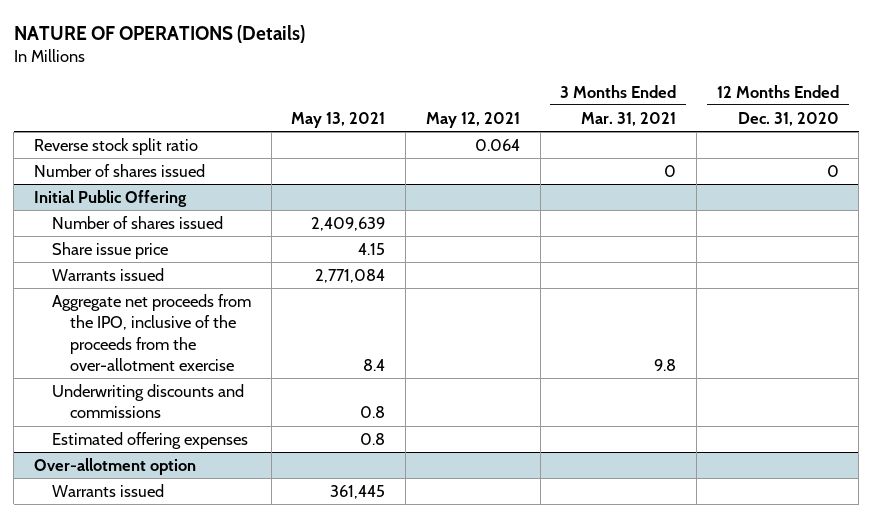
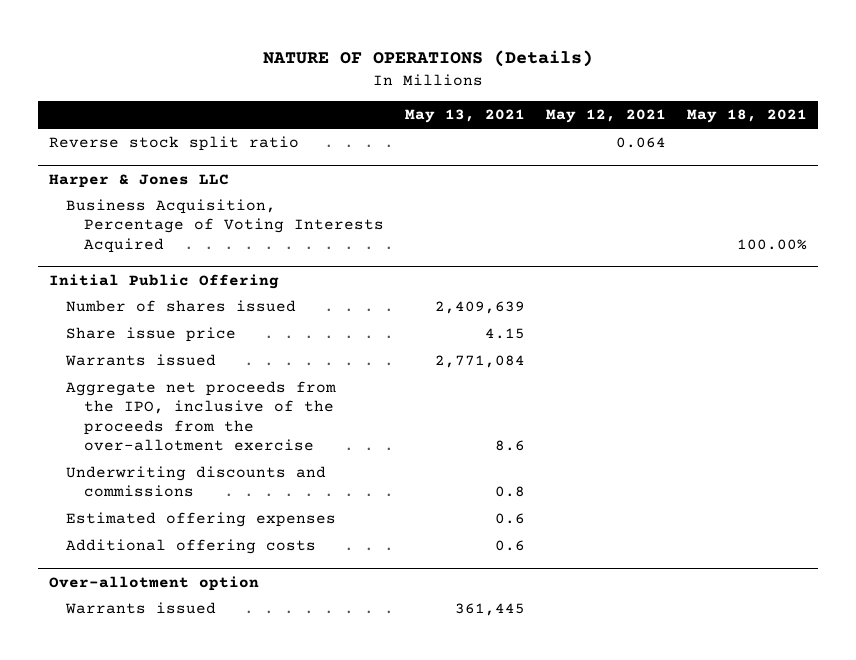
- | May 13, 2021 | May 12, 2021 | 3 Months Ended Mar. 31, 2021 | 12 Months Ended Dec. 31, 2020
+ | May 13, 2021 | May 12, 2021 | May 18, 2021
- Number of shares issued | | | 0 | 0
+ Harper & Jones LLC
+ Business Acquisition, Percentage of Voting Interests Acquired | | | 100.00%
@ Initial Public Offering
- Aggregate net proceeds from the IPO, inclusive of the proceeds from the over-allotment exercise | 8.4 | | 9.8 |
+ Aggregate net proceeds from the IPO, inclusive of the proceeds from the over-allotment exercise | 8.6 | |
- Estimated offering expenses | 0.8 | | |
+ Estimated offering expenses | 0.6 | |
+ Additional offering costs | 0.6 | |

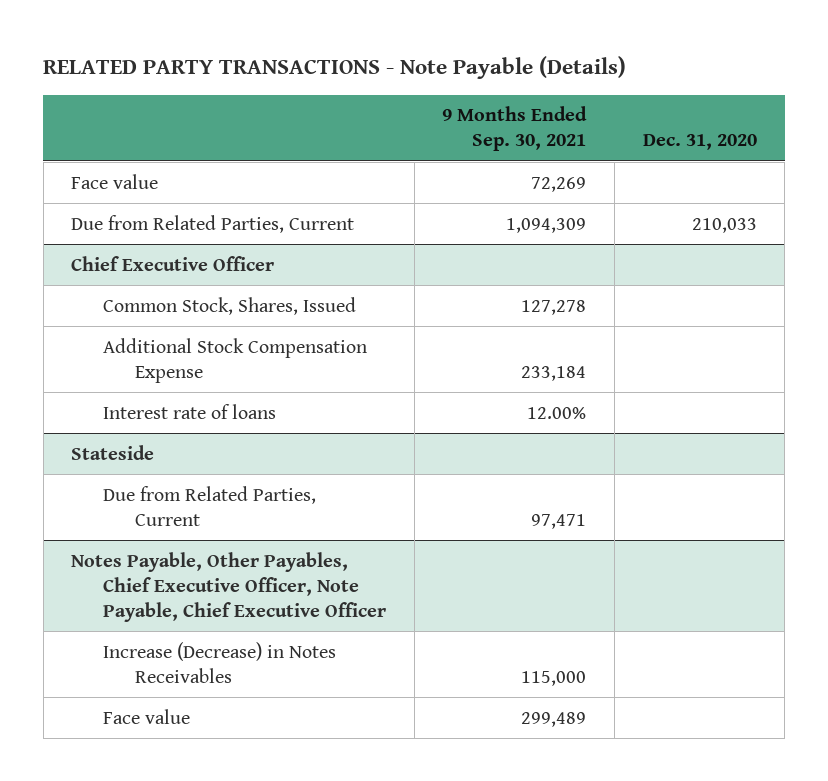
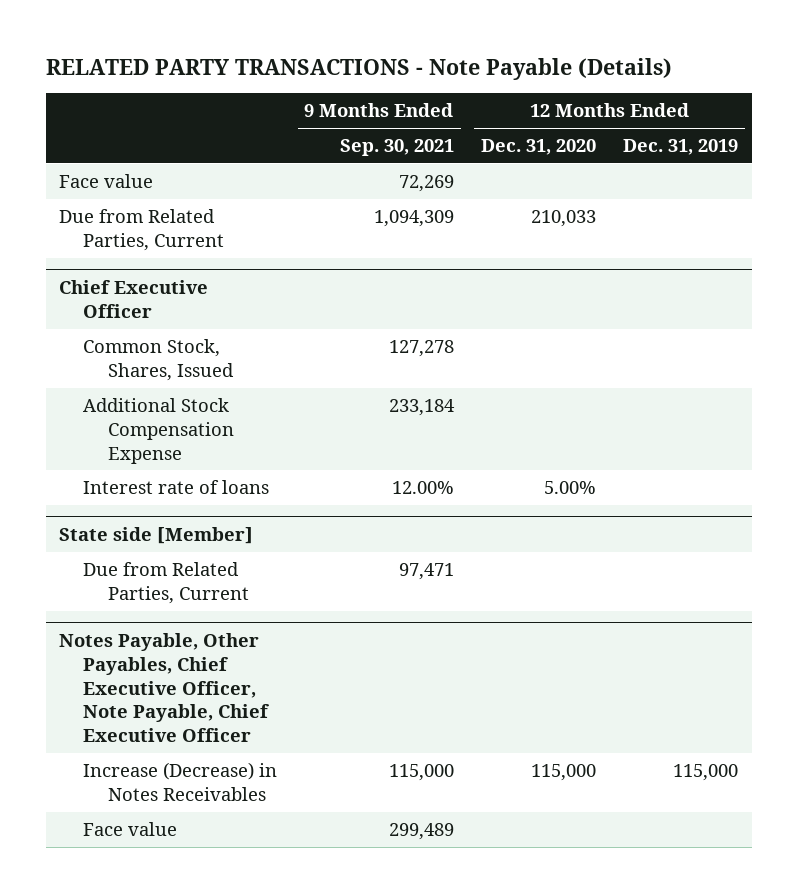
- | 9 Months Ended Sep. 30, 2021 | Dec. 31, 2020
+ | 9 Months Ended Sep. 30, 2021 | 12 Months Ended Dec. 31, 2020 | 12 Months Ended Dec. 31, 2019
- Stateside
+ State side [Member]

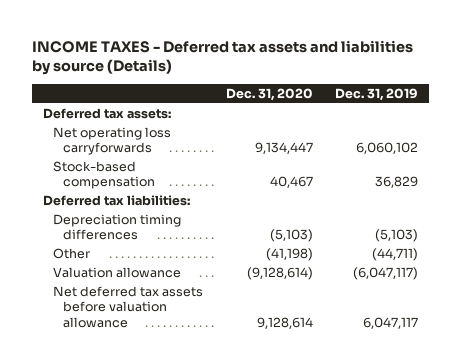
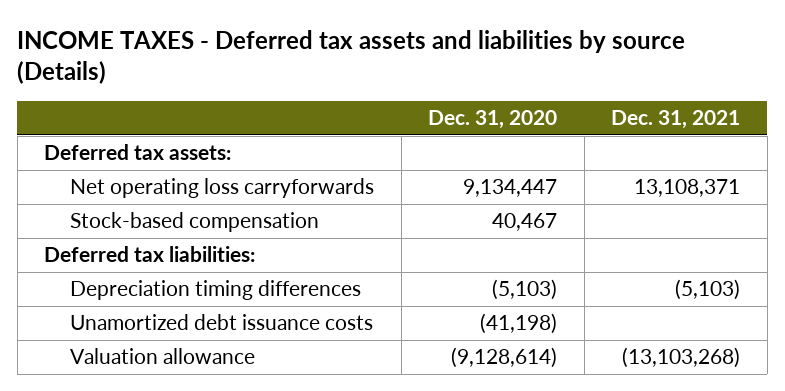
- | Dec. 31, 2020 | Dec. 31, 2019
+ | Dec. 31, 2020 | Dec. 31, 2021
- Other | (41,198) | (44,711)
+ Unamortized debt issuance costs | (41,198) |
- Net deferred tax assets before valuation allowance | 9,128,614 | 6,047,117

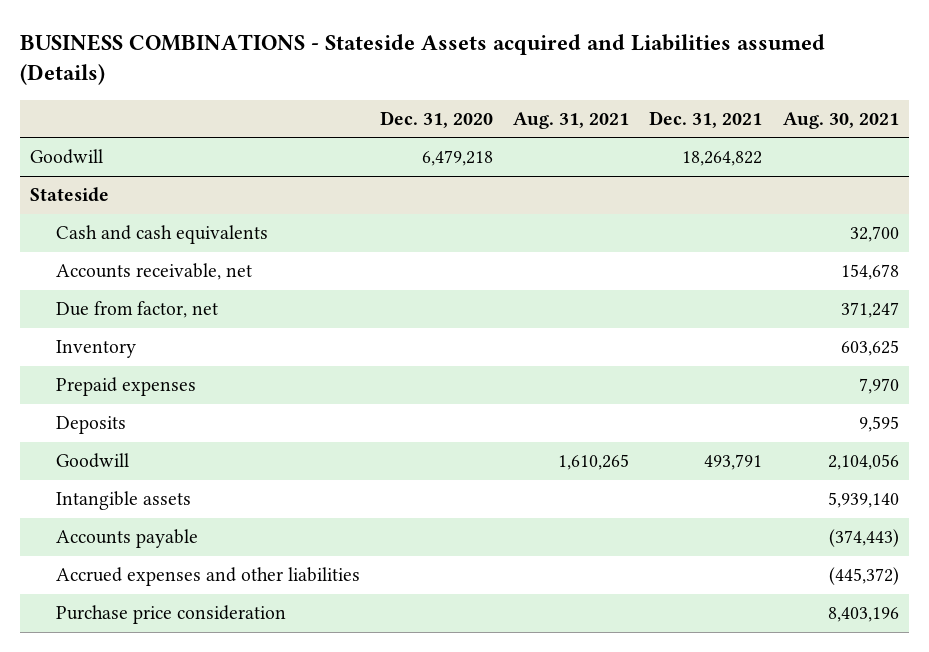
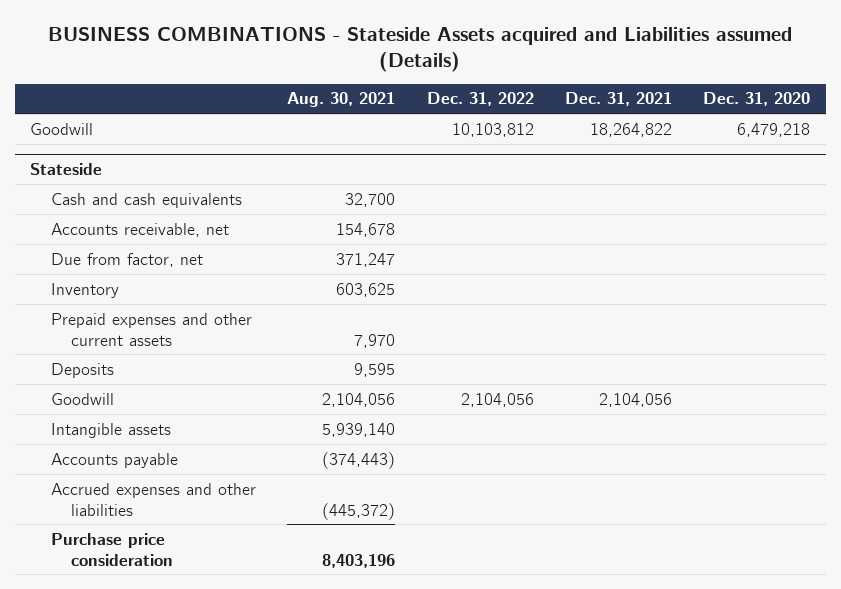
- | Dec. 31, 2020 | Aug. 31, 2021 | Dec. 31, 2021 | Aug. 30, 2021
+ | Aug. 30, 2021 | Dec. 31, 2022 | Dec. 31, 2021 | Dec. 31, 2020
@ Stateside
- Prepaid expenses | | | | 7,970
+ Prepaid expenses and other current assets | 7,970 | | |
- Goodwill | | 1,610,265 | 493,791 | 2,104,056
+ Goodwill | 2,104,056 | 2,104,056 | 2,104,056 |

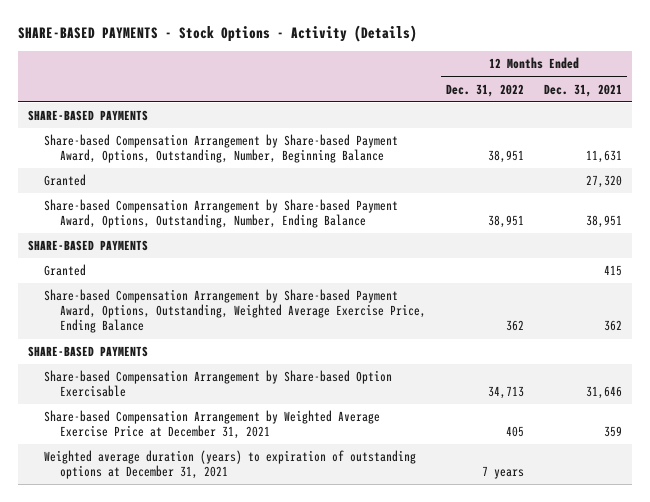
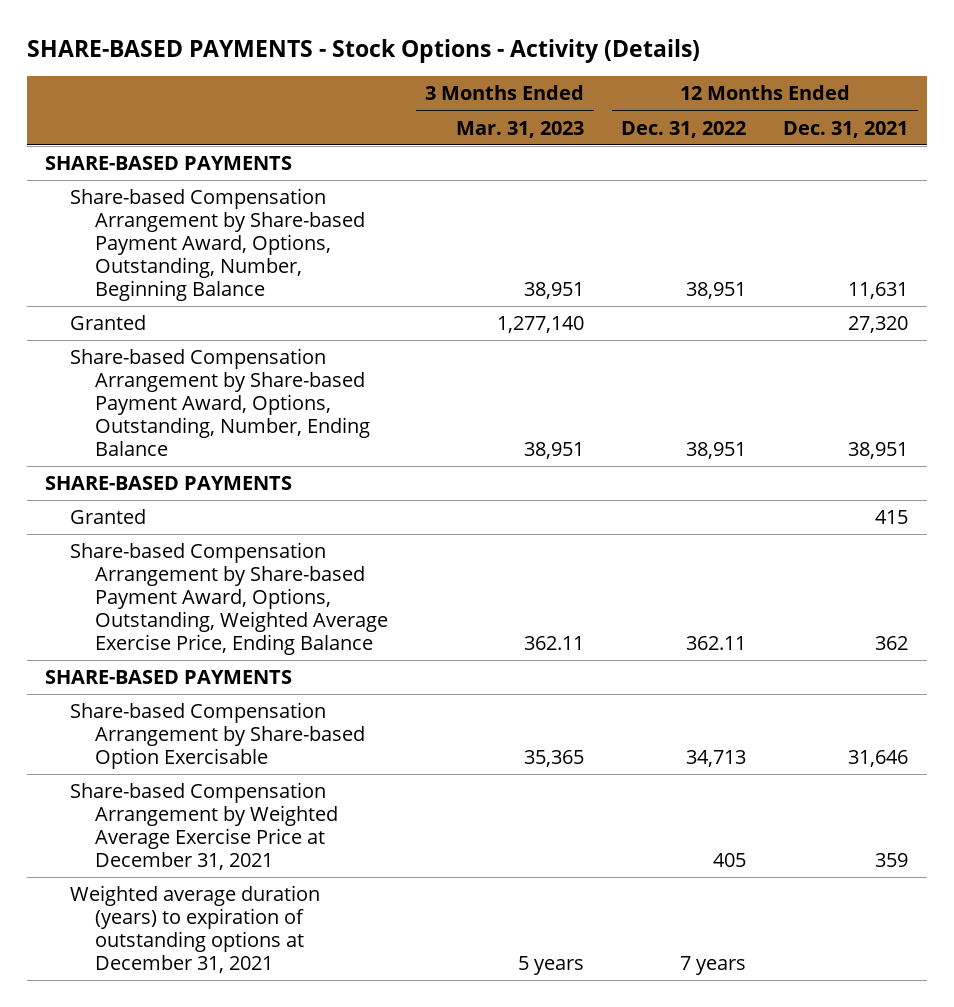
- | 12 Months Ended Dec. 31, 2022 | 12 Months Ended Dec. 31, 2021
+ | 3 Months Ended Mar. 31, 2023 | 12 Months Ended Dec. 31, 2022 | 12 Months Ended Dec. 31, 2021
- Share-based Compensation Arrangement by Share-based Payment Award, Options, Outstanding, Weighted Average Exercise Price, Ending Balance | 362 | 362
+ Share-based Compensation Arrangement by Share-based Payment Award, Options, Outstanding, Weighted Average Exercise Price, Ending Balance | 362.11 | 362.11 | 362

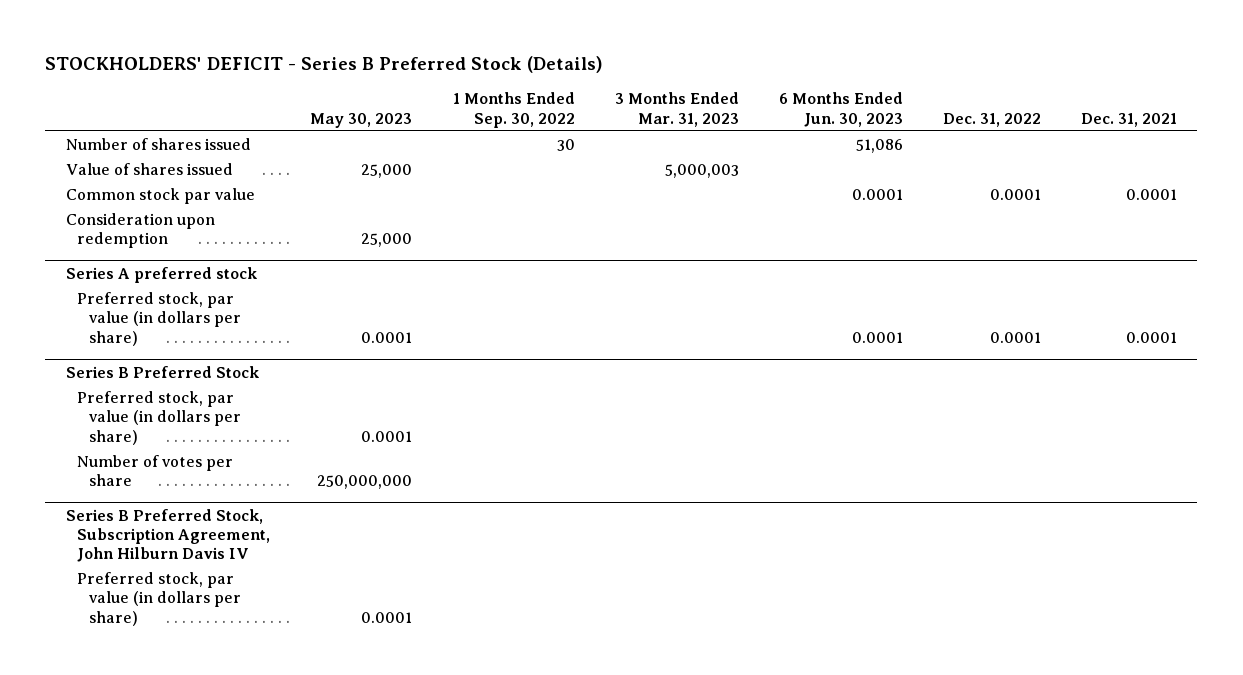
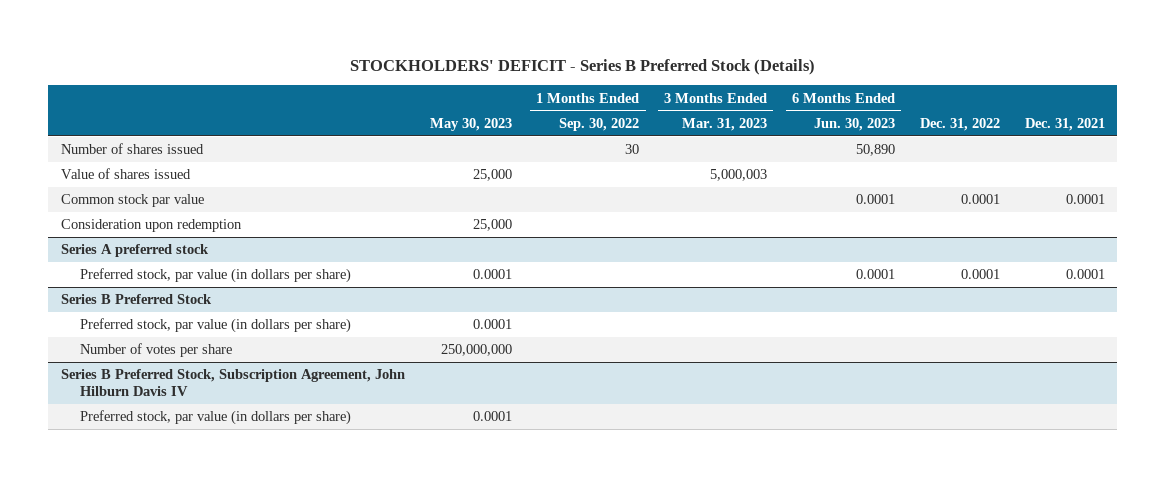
- Number of shares issued | | 30 | | 51,086 | |
+ Number of shares issued | | 30 | | 50,890 | |

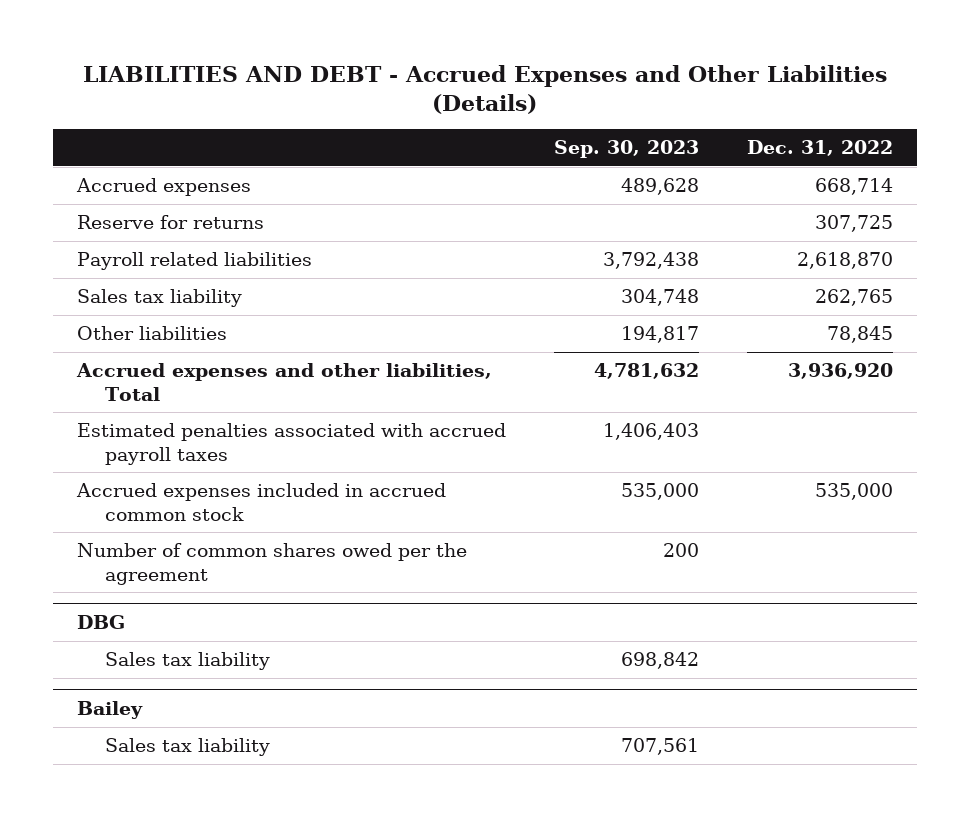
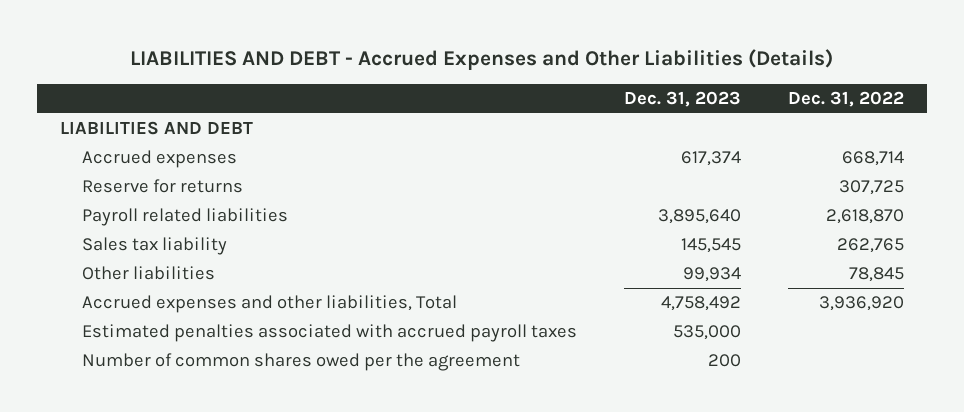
- | Sep. 30, 2023 | Dec. 31, 2022
+ | Dec. 31, 2023 | Dec. 31, 2022
+ LIABILITIES AND DEBT
- Accrued expenses included in accrued common stock | 535,000 | 535,000
- DBG
- Sales tax liability | 698,842 |
- Bailey
- Sales tax liability | 707,561 |

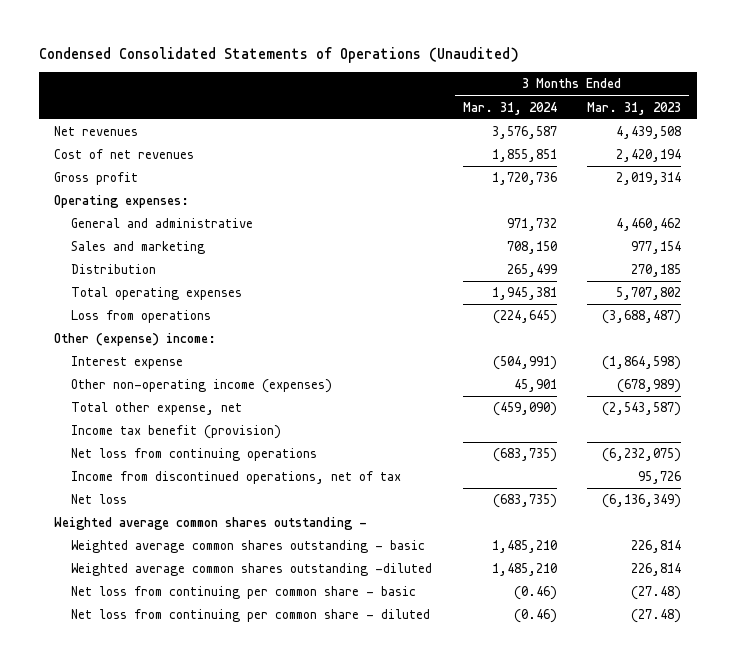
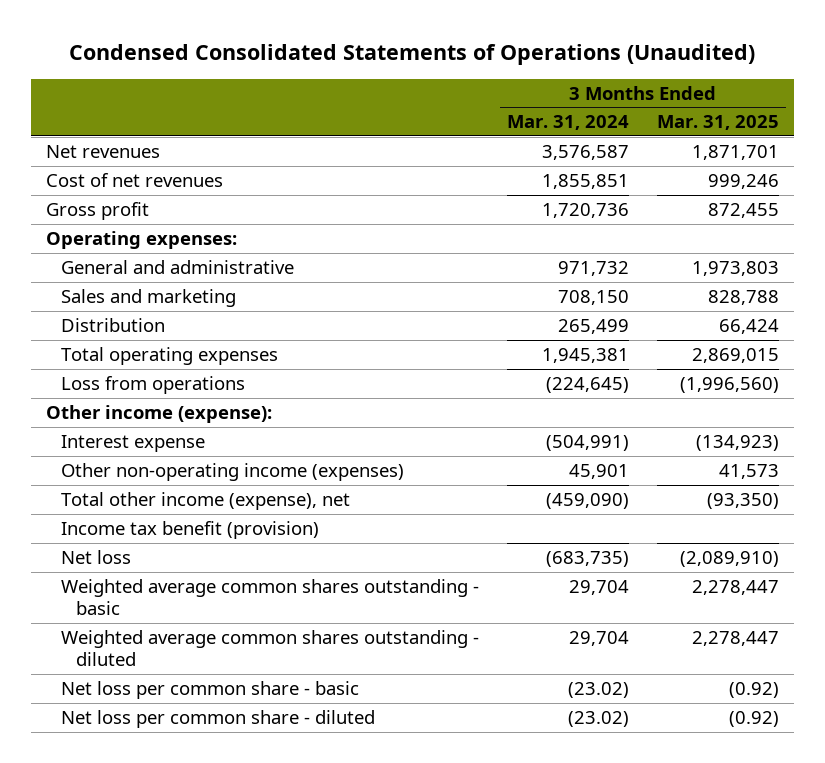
- | 3 Months Ended Mar. 31, 2024 | 3 Months Ended Mar. 31, 2023
+ | 3 Months Ended Mar. 31, 2024 | 3 Months Ended Mar. 31, 2025
- Other (expense) income:
+ Other income (expense):
- Total other expense, net | (459,090) | (2,543,587)
+ Total other income (expense), net | (459,090) | (93,350)
- Net loss from continuing operations | (683,735) | (6,232,075)
- Income from discontinued operations, net of tax | | 95,726
- Weighted average common shares outstanding -
- Weighted average common shares outstanding - basic | 1,485,210 | 226,814
- Weighted average common shares outstanding -diluted | 1,485,210 | 226,814
- Net loss from continuing per common share - basic | (0.46) | (27.48)
- Net loss from continuing per common share - diluted | (0.46) | (27.48)
+ Weighted average common shares outstanding - basic | 29,704 | 2,278,447
+ Weighted average common shares outstanding - diluted | 29,704 | 2,278,447
+ Net loss per common share - basic | (23.02) | (0.92)
+ Net loss per common share - diluted | (23.02) | (0.92)

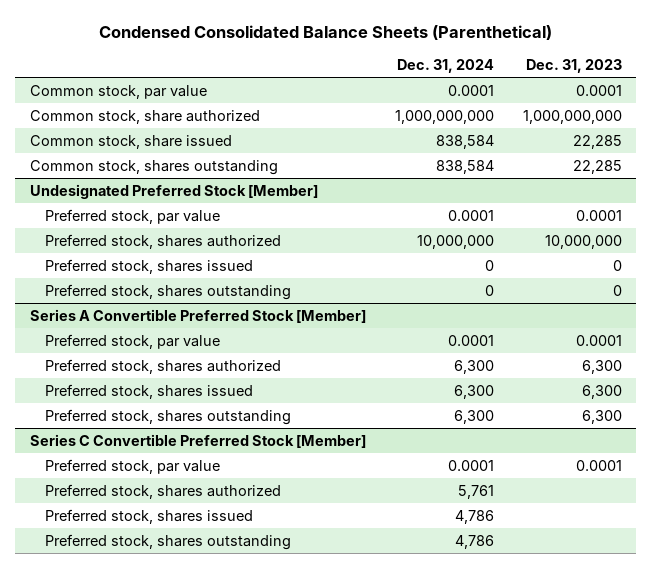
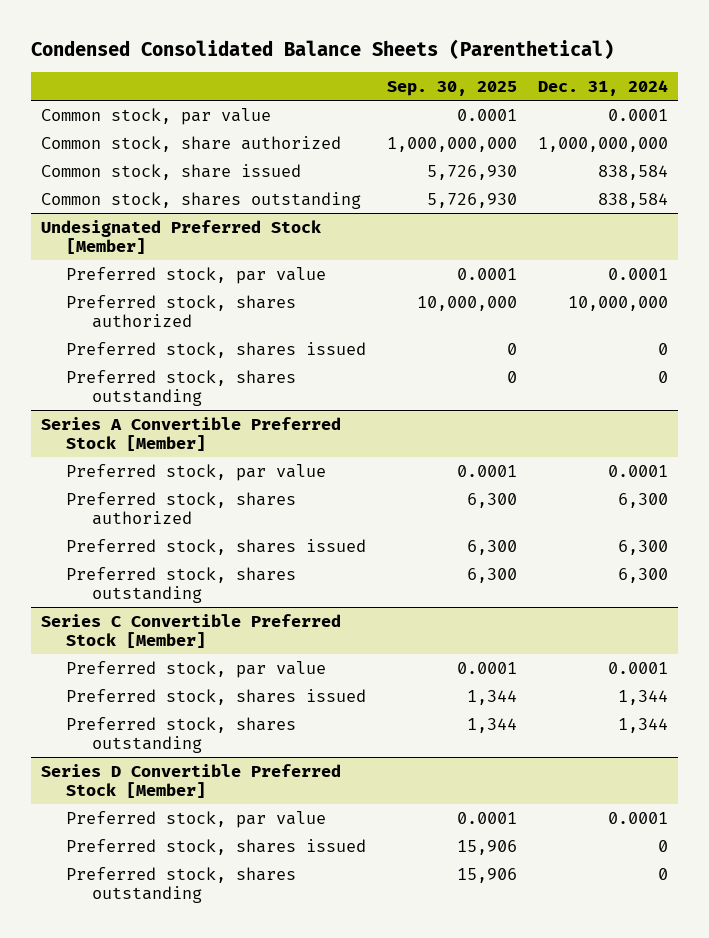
- | Dec. 31, 2024 | Dec. 31, 2023
+ | Sep. 30, 2025 | Dec. 31, 2024
@ Series C Convertible Preferred Stock [Member]
- Preferred stock, shares authorized | 5,761 |
- Preferred stock, shares issued | 4,786 |
- Preferred stock, shares outstanding | 4,786 |
+ Preferred stock, shares issued | 1,344 | 1,344
+ Preferred stock, shares outstanding | 1,344 | 1,344
+ Series D Convertible Preferred Stock [Member]
+ Preferred stock, par value | 0.0001 | 0.0001
+ Preferred stock, shares issued | 15,906 | 0
+ Preferred stock, shares outstanding | 15,906 | 0

